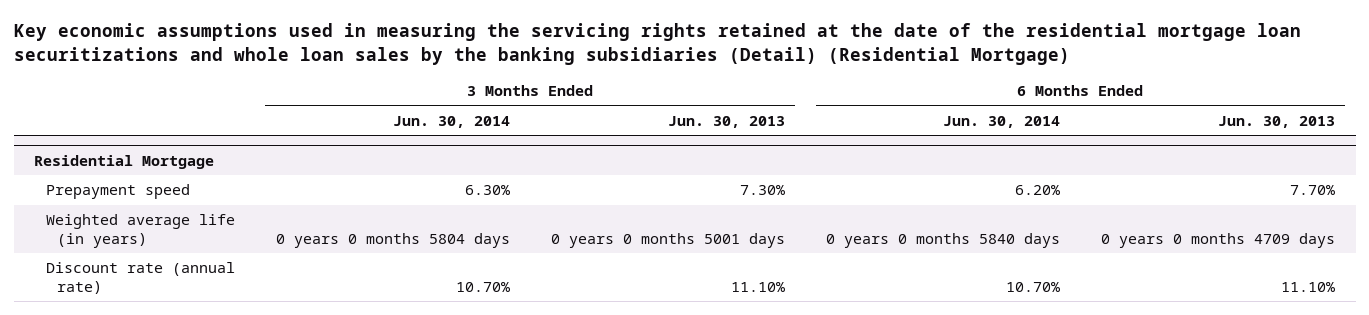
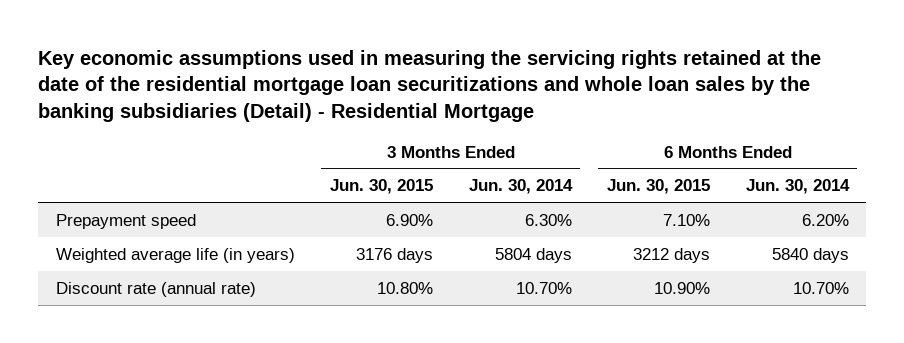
- Key economic assumptions used in measuring the servicing rights retained at the date of the residential mortgage loan securitizations and whole loan sales by the banking subsidiaries (Detail) (Residential Mortgage)
+ Key economic assumptions used in measuring the servicing rights retained at the date of the residential mortgage loan securitizations and whole loan sales by the banking subsidiaries (Detail) - Residential Mortgage
- | 3 Months Ended Jun. 30, 2014 | 3 Months Ended Jun. 30, 2013 | 6 Months Ended Jun. 30, 2014 | 6 Months Ended Jun. 30, 2013
+ | 3 Months Ended Jun. 30, 2015 | 3 Months Ended Jun. 30, 2014 | 6 Months Ended Jun. 30, 2015 | 6 Months Ended Jun. 30, 2014
- Residential Mortgage
- Weighted average life (in years) | 0 years 0 months 5804 days | 0 years 0 months 5001 days | 0 years 0 months 5840 days | 0 years 0 months 4709 days
+ Weighted average life (in years) | 3176 days | 5804 days | 3212 days | 5840 days

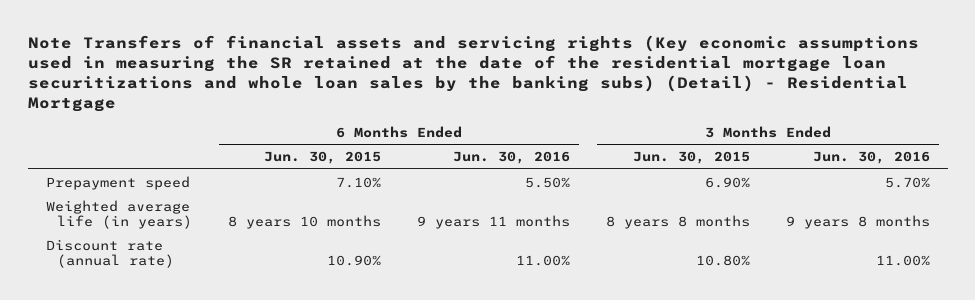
- Key economic assumptions used in measuring the servicing rights retained at the date of the residential mortgage loan securitizations and whole loan sales by the banking subsidiaries (Detail) - Residential Mortgage
+ Note Transfers of financial assets and servicing rights (Key economic assumptions used in measuring the SR retained at the date of the residential mortgage loan securitizations and whole loan sales by the banking subs) (Detail) - Residential Mortgage
- | 3 Months Ended Jun. 30, 2015 | 3 Months Ended Jun. 30, 2014 | 6 Months Ended Jun. 30, 2015 | 6 Months Ended Jun. 30, 2014
+ | 6 Months Ended Jun. 30, 2015 | 6 Months Ended Jun. 30, 2016 | 3 Months Ended Jun. 30, 2015 | 3 Months Ended Jun. 30, 2016
- Weighted average life (in years) | 3176 days | 5804 days | 3212 days | 5840 days
+ Weighted average life (in years) | 8 years 10 months | 9 years 11 months | 8 years 8 months | 9 years 8 months

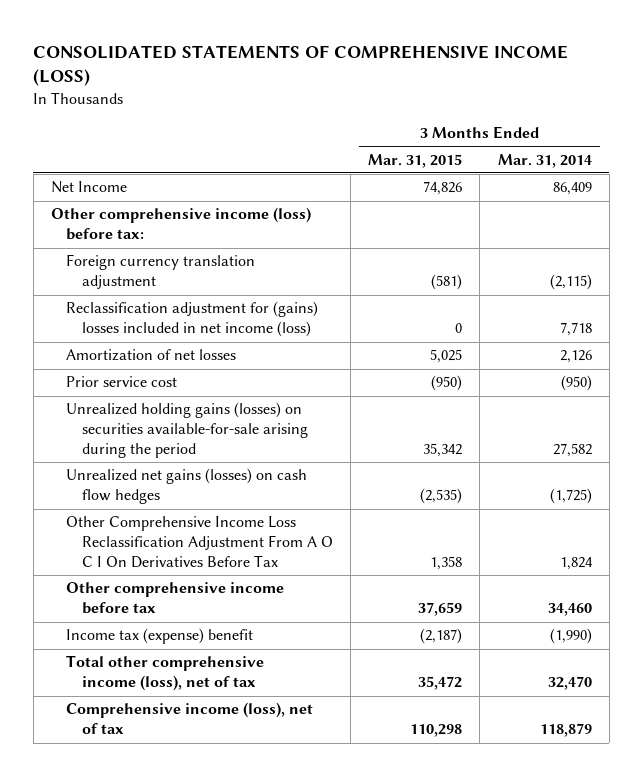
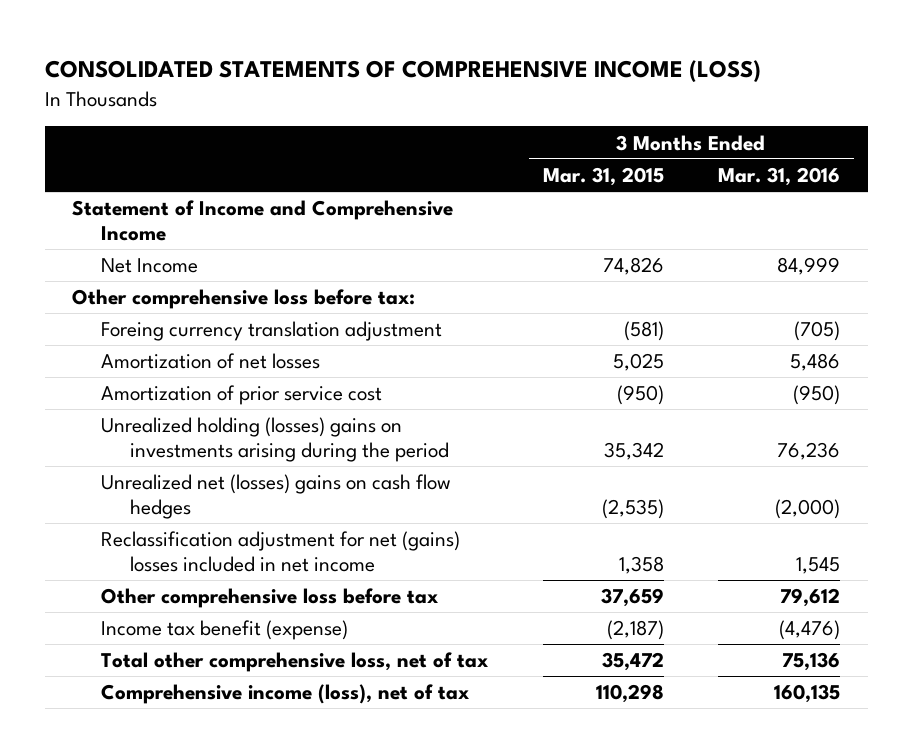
- | 3 Months Ended Mar. 31, 2015 | 3 Months Ended Mar. 31, 2014
+ | 3 Months Ended Mar. 31, 2015 | 3 Months Ended Mar. 31, 2016
+ Statement of Income and Comprehensive Income
- Other comprehensive income (loss) before tax:
- Foreign currency translation adjustment | (581) | (2,115)
- Reclassification adjustment for (gains) losses included in net income (loss) | 0 | 7,718
+ Other comprehensive loss before tax:
+ Foreing currency translation adjustment | (581) | (705)
- Prior service cost | (950) | (950)
- Unrealized holding gains (losses) on securities available-for-sale arising during the period | 35,342 | 27,582
- Unrealized net gains (losses) on cash flow hedges | (2,535) | (1,725)
- Other Comprehensive Income Loss Reclassification Adjustment From A O C I On Derivatives Before Tax | 1,358 | 1,824
- Other comprehensive income before tax | 37,659 | 34,460
- Income tax (expense) benefit | (2,187) | (1,990)
- Total other comprehensive income (loss), net of tax | 35,472 | 32,470
+ Amortization of prior service cost | (950) | (950)
+ Unrealized holding (losses) gains on investments arising during the period | 35,342 | 76,236
+ Unrealized net (losses) gains on cash flow hedges | (2,535) | (2,000)
+ Reclassification adjustment for net (gains) losses included in net income | 1,358 | 1,545
+ Other comprehensive loss before tax | 37,659 | 79,612
+ Income tax benefit (expense) | (2,187) | (4,476)
+ Total other comprehensive loss, net of tax | 35,472 | 75,136

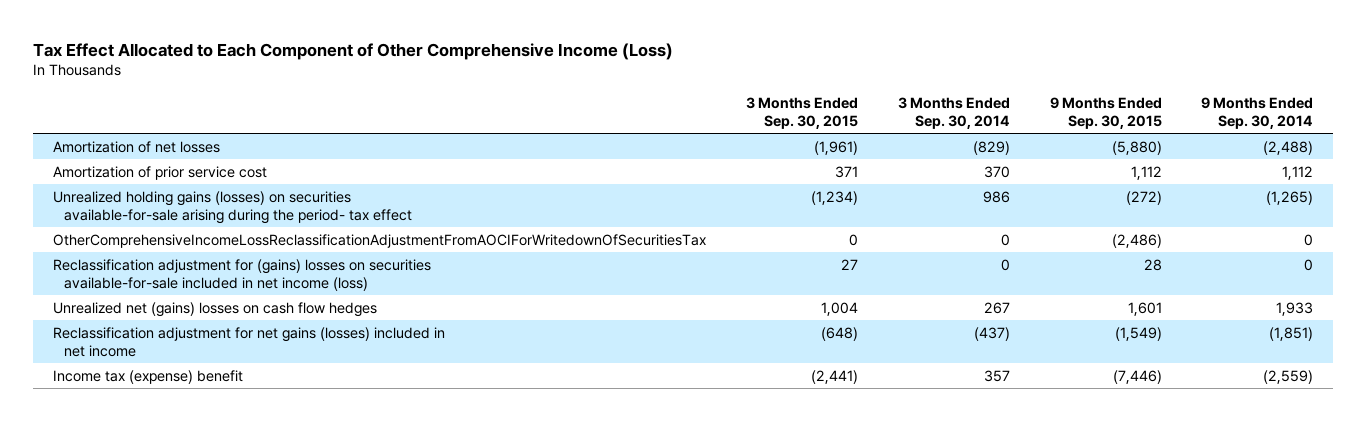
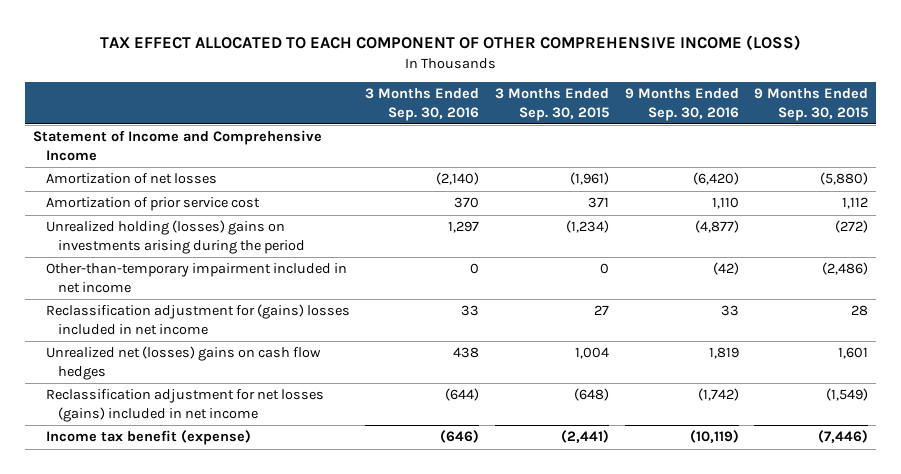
- Tax Effect Allocated to Each Component of Other Comprehensive Income (Loss)
+ TAX EFFECT ALLOCATED TO EACH COMPONENT OF OTHER COMPREHENSIVE INCOME (LOSS)
- | 3 Months Ended Sep. 30, 2015 | 3 Months Ended Sep. 30, 2014 | 9 Months Ended Sep. 30, 2015 | 9 Months Ended Sep. 30, 2014
+ | 3 Months Ended Sep. 30, 2016 | 3 Months Ended Sep. 30, 2015 | 9 Months Ended Sep. 30, 2016 | 9 Months Ended Sep. 30, 2015
+ Statement of Income and Comprehensive Income
- Unrealized holding gains (losses) on securities available-for-sale arising during the period- tax effect | (1,234) | 986 | (272) | (1,265)
- OtherComprehensiveIncomeLossReclassificationAdjustmentFromAOCIForWritedownOfSecuritiesTax | 0 | 0 | (2,486) | 0
- Reclassification adjustment for (gains) losses on securities available-for-sale included in net income (loss) | 27 | 0 | 28 | 0
- Unrealized net (gains) losses on cash flow hedges | 1,004 | 267 | 1,601 | 1,933
- Reclassification adjustment for net gains (losses) included in net income | (648) | (437) | (1,549) | (1,851)
- Income tax (expense) benefit | (2,441) | 357 | (7,446) | (2,559)
+ Unrealized holding (losses) gains on investments arising during the period | 1,297 | (1,234) | (4,877) | (272)
+ Other-than-temporary impairment included in net income | 0 | 0 | (42) | (2,486)
+ Reclassification adjustment for (gains) losses included in net income | 33 | 27 | 33 | 28
+ Unrealized net (losses) gains on cash flow hedges | 438 | 1,004 | 1,819 | 1,601
+ Reclassification adjustment for net losses (gains) included in net income | (644) | (648) | (1,742) | (1,549)
+ Income tax benefit (expense) | (646) | (2,441) | (10,119) | (7,446)

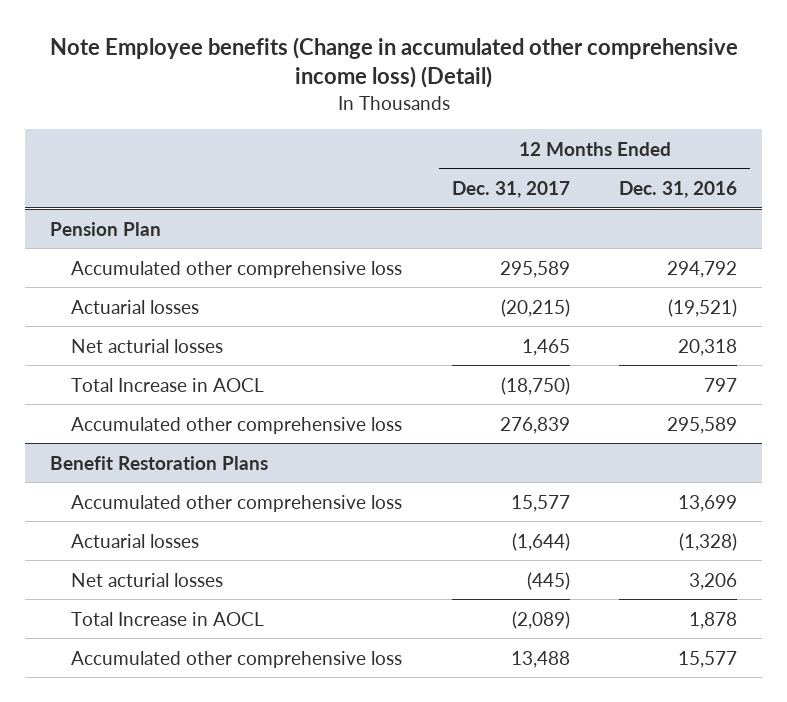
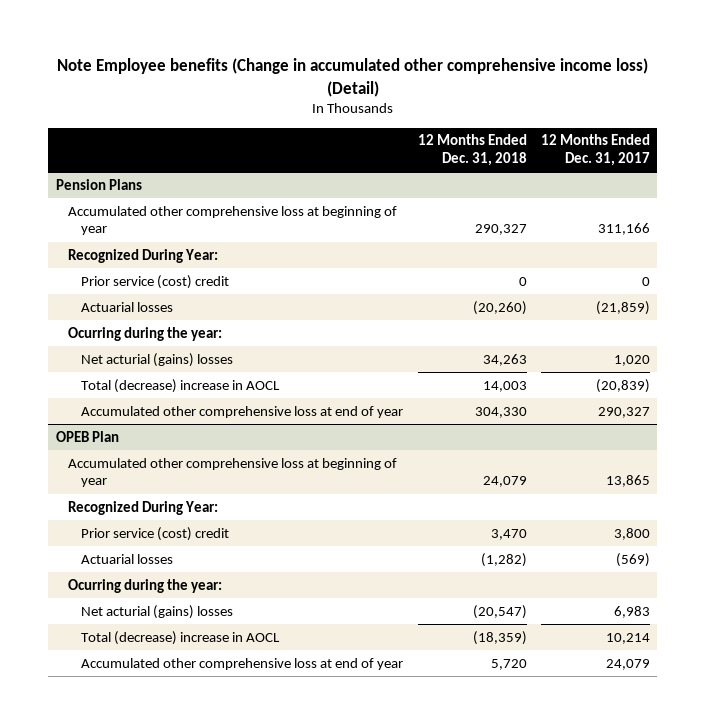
- | 12 Months Ended Dec. 31, 2017 | 12 Months Ended Dec. 31, 2016
+ | 12 Months Ended Dec. 31, 2018 | 12 Months Ended Dec. 31, 2017
- Pension Plan
- Accumulated other comprehensive loss | 295,589 | 294,792
- Actuarial losses | (20,215) | (19,521)
- Net acturial losses | 1,465 | 20,318
- Total Increase in AOCL | (18,750) | 797
- Accumulated other comprehensive loss | 276,839 | 295,589
- Benefit Restoration Plans
- Accumulated other comprehensive loss | 15,577 | 13,699
- Actuarial losses | (1,644) | (1,328)
- Net acturial losses | (445) | 3,206
- Total Increase in AOCL | (2,089) | 1,878
- Accumulated other comprehensive loss | 13,488 | 15,577
+ Pension Plans
+ Accumulated other comprehensive loss at beginning of year | 290,327 | 311,166
+ Recognized During Year:
+ Prior service (cost) credit | 0 | 0
+ Actuarial losses | (20,260) | (21,859)
+ Ocurring during the year:
+ Net acturial (gains) losses | 34,263 | 1,020
+ Total (decrease) increase in AOCL | 14,003 | (20,839)
+ Accumulated other comprehensive loss at end of year | 304,330 | 290,327
+ OPEB Plan
+ Accumulated other comprehensive loss at beginning of year | 24,079 | 13,865
+ Recognized During Year:
+ Prior service (cost) credit | 3,470 | 3,800
+ Actuarial losses | (1,282) | (569)
+ Ocurring during the year:
+ Net acturial (gains) losses | (20,547) | 6,983
+ Total (decrease) increase in AOCL | (18,359) | 10,214
+ Accumulated other comprehensive loss at end of year | 5,720 | 24,079

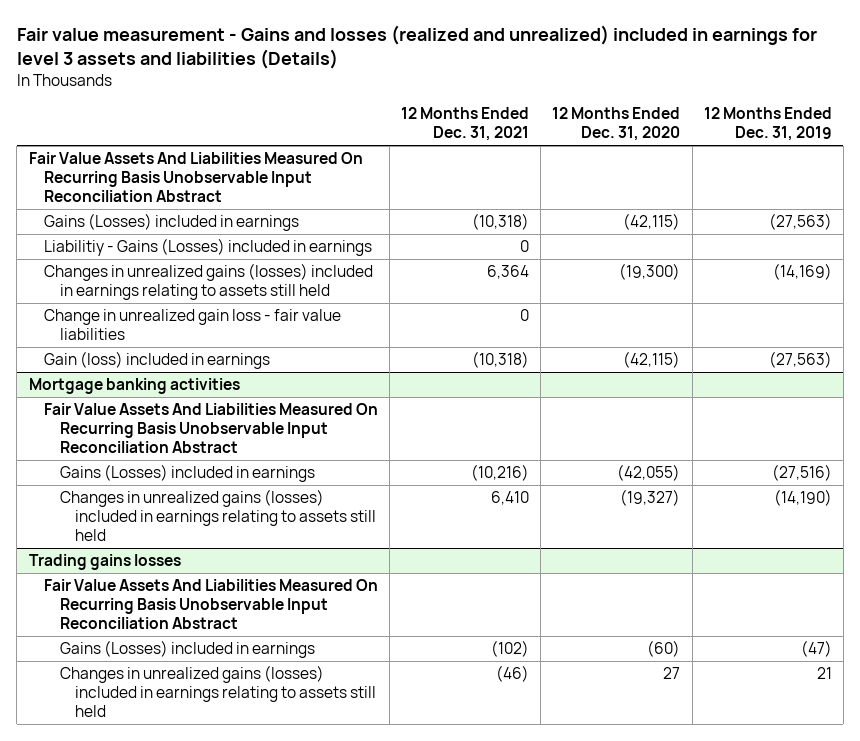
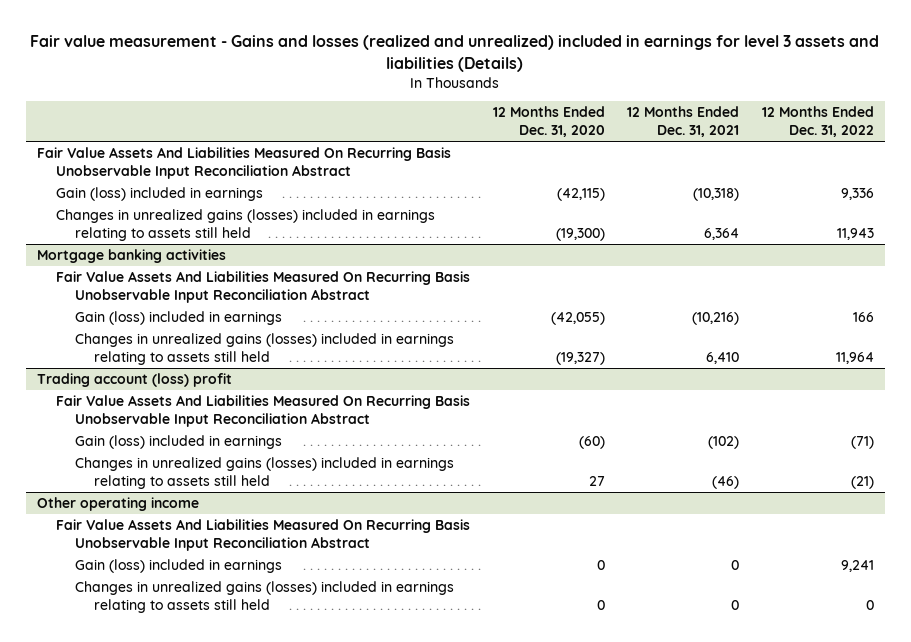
- | 12 Months Ended Dec. 31, 2021 | 12 Months Ended Dec. 31, 2020 | 12 Months Ended Dec. 31, 2019
+ | 12 Months Ended Dec. 31, 2020 | 12 Months Ended Dec. 31, 2021 | 12 Months Ended Dec. 31, 2022
- Gains (Losses) included in earnings | (10,318) | (42,115) | (27,563)
- Liabilitiy - Gains (Losses) included in earnings | 0 | |
- Change in unrealized gain loss - fair value liabilities | 0 | |
moved down: Changes in unrealized gains (losses) included in earnings relating to assets still held | (19,300) | 6,364 | 11,943
@ Mortgage banking activities
- Gains (Losses) included in earnings | (10,216) | (42,055) | (27,516)
+ Gain (loss) included in earnings | (42,055) | (10,216) | 166
- Trading gains losses
+ Trading account (loss) profit
- Gains (Losses) included in earnings | (102) | (60) | (47)
+ Gain (loss) included in earnings | (60) | (102) | (71)
+ Other operating income
+ Fair Value Assets And Liabilities Measured On Recurring Basis Unobservable Input Reconciliation Abstract
+ Gain (loss) included in earnings | 0 | 0 | 9,241
+ Changes in unrealized gains (losses) included in earnings relating to assets still held | 0 | 0 | 0

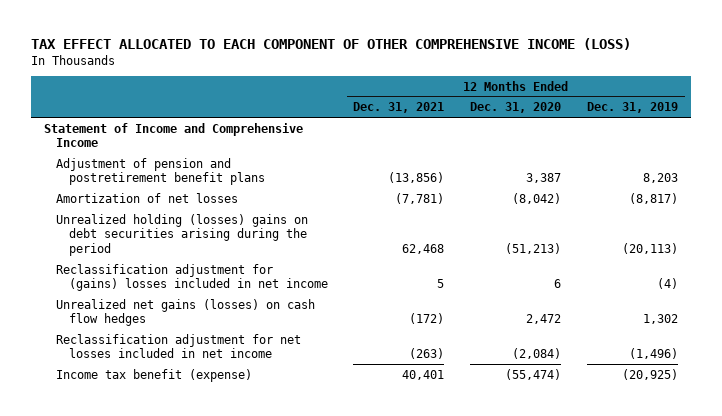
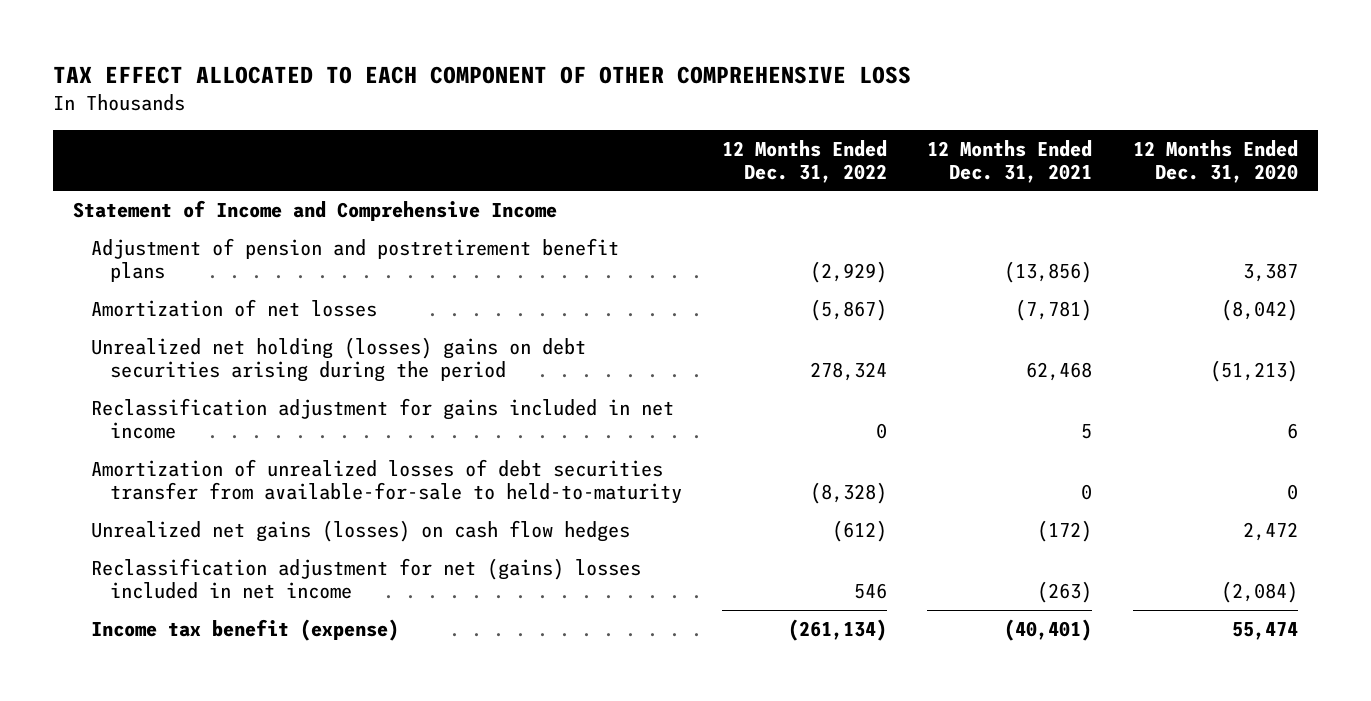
- TAX EFFECT ALLOCATED TO EACH COMPONENT OF OTHER COMPREHENSIVE INCOME (LOSS)
+ TAX EFFECT ALLOCATED TO EACH COMPONENT OF OTHER COMPREHENSIVE LOSS
- | 12 Months Ended Dec. 31, 2021 | 12 Months Ended Dec. 31, 2020 | 12 Months Ended Dec. 31, 2019
+ | 12 Months Ended Dec. 31, 2022 | 12 Months Ended Dec. 31, 2021 | 12 Months Ended Dec. 31, 2020
- Unrealized holding (losses) gains on debt securities arising during the period | 62,468 | (51,213) | (20,113)
- Reclassification adjustment for (gains) losses included in net income | 5 | 6 | (4)
+ Unrealized net holding (losses) gains on debt securities arising during the period | 278,324 | 62,468 | (51,213)
+ Reclassification adjustment for gains included in net income | 0 | 5 | 6
+ Amortization of unrealized losses of debt securities transfer from available-for-sale to held-to-maturity | (8,328) | 0 | 0
- Reclassification adjustment for net losses included in net income | (263) | (2,084) | (1,496)
- Income tax benefit (expense) | 40,401 | (55,474) | (20,925)
+ Reclassification adjustment for net (gains) losses included in net income | 546 | (263) | (2,084)
+ Income tax benefit (expense) | (261,134) | (40,401) | 55,474

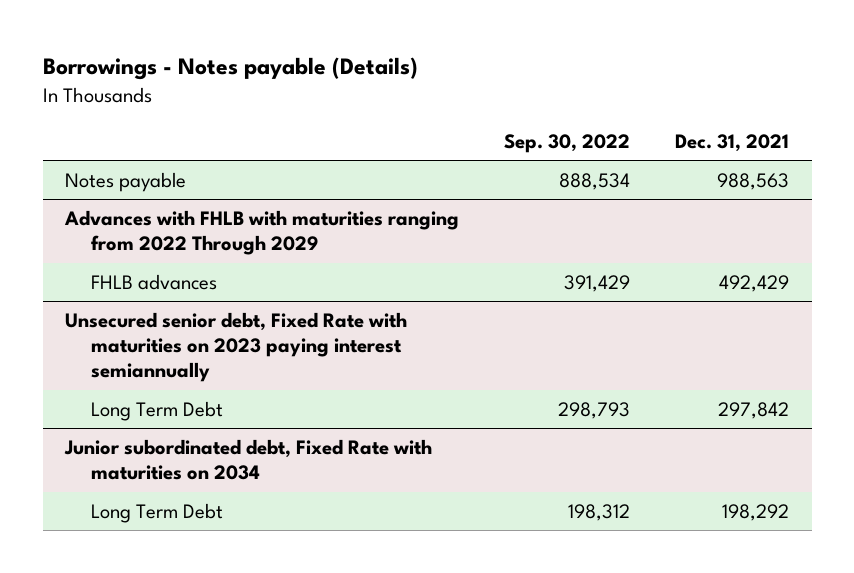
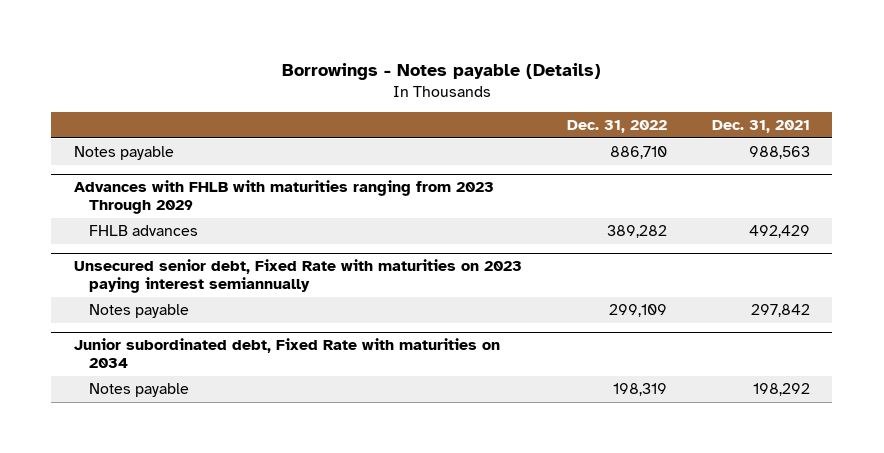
- | Sep. 30, 2022 | Dec. 31, 2021
+ | Dec. 31, 2022 | Dec. 31, 2021
- Advances with FHLB with maturities ranging from 2022 Through 2029
+ Advances with FHLB with maturities ranging from 2023 Through 2029
@ Unsecured senior debt, Fixed Rate with maturities on 2023 paying interest semiannually
- Long Term Debt | 298,793 | 297,842
+ Notes payable | 299,109 | 297,842
@ Junior subordinated debt, Fixed Rate with maturities on 2034
- Long Term Debt | 198,312 | 198,292
+ Notes payable | 198,319 | 198,292

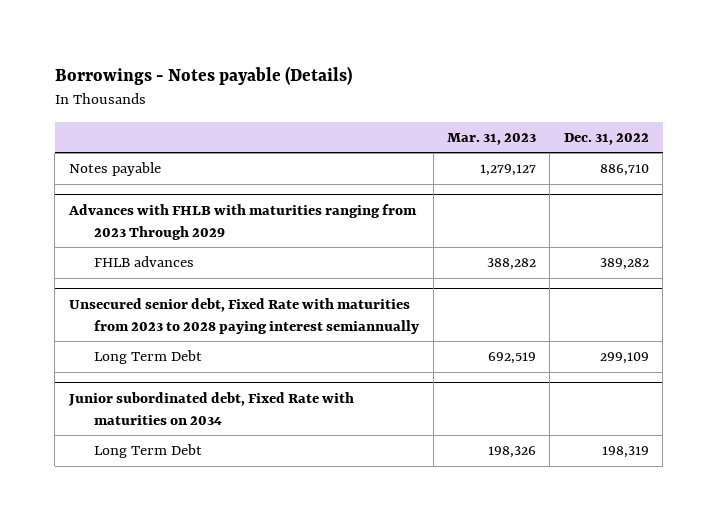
- | Dec. 31, 2022 | Dec. 31, 2021
+ | Mar. 31, 2023 | Dec. 31, 2022
- Unsecured senior debt, Fixed Rate with maturities on 2023 paying interest semiannually
- Notes payable | 299,109 | 297,842
+ Unsecured senior debt, Fixed Rate with maturities from 2023 to 2028 paying interest semiannually
+ Long Term Debt | 692,519 | 299,109
@ Junior subordinated debt, Fixed Rate with maturities on 2034
- Notes payable | 198,319 | 198,292
+ Long Term Debt | 198,326 | 198,319

